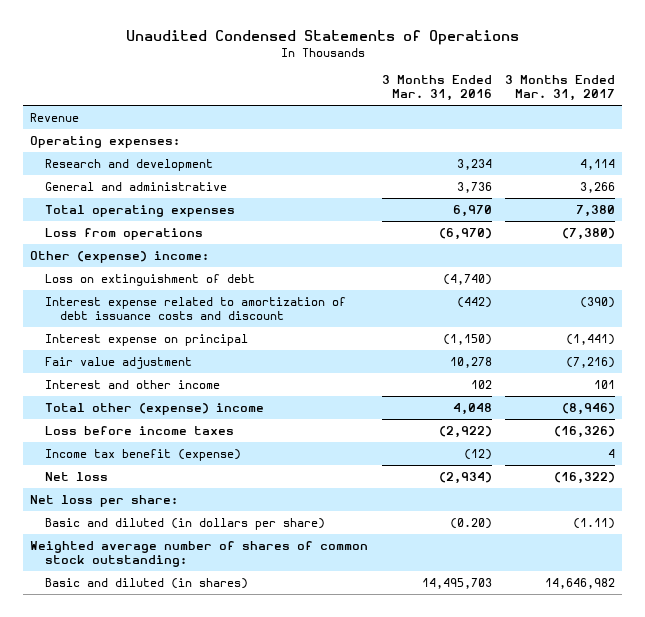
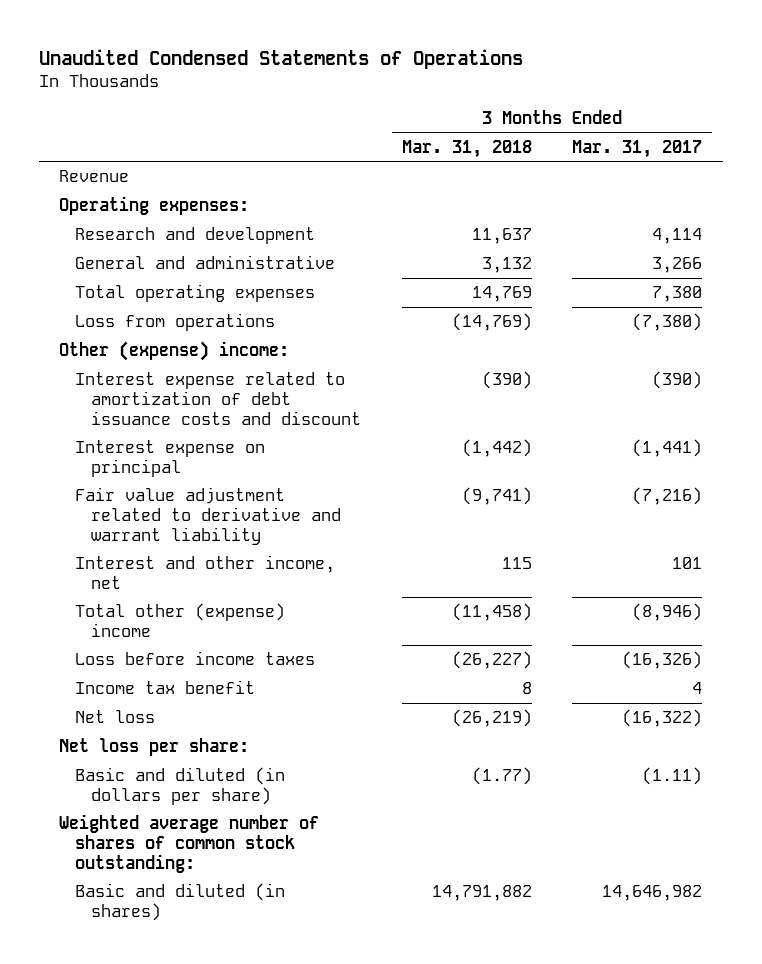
- | 3 Months Ended Mar. 31, 2016 | 3 Months Ended Mar. 31, 2017
+ | 3 Months Ended Mar. 31, 2018 | 3 Months Ended Mar. 31, 2017
- Loss on extinguishment of debt | (4,740) |
- Fair value adjustment | 10,278 | (7,216)
- Interest and other income | 102 | 101
+ Fair value adjustment related to derivative and warrant liability | (9,741) | (7,216)
+ Interest and other income, net | 115 | 101
- Income tax benefit (expense) | (12) | 4
+ Income tax benefit | 8 | 4

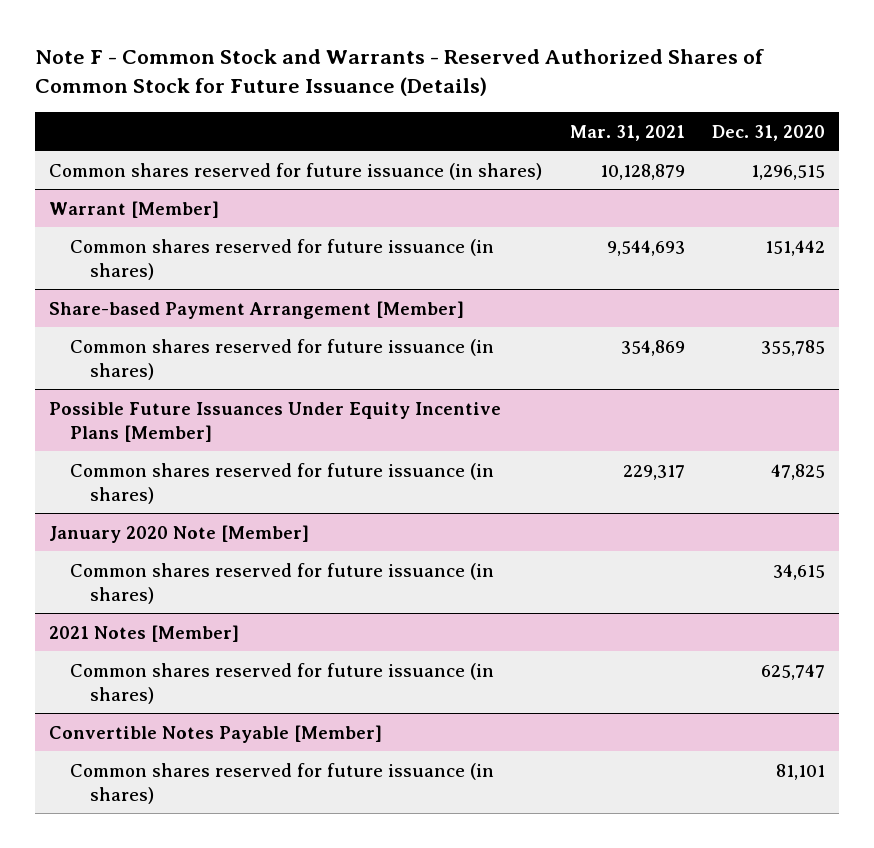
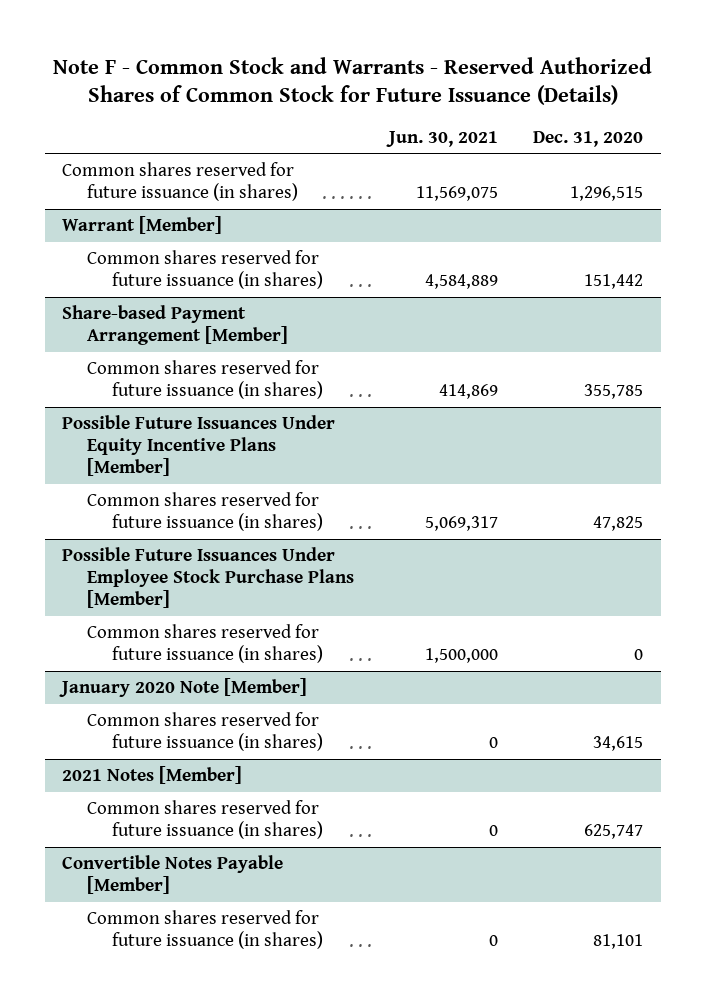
- | Mar. 31, 2021 | Dec. 31, 2020
+ | Jun. 30, 2021 | Dec. 31, 2020
+ Possible Future Issuances Under Employee Stock Purchase Plans [Member]
+ Common shares reserved for future issuance (in shares) | 1,500,000 | 0

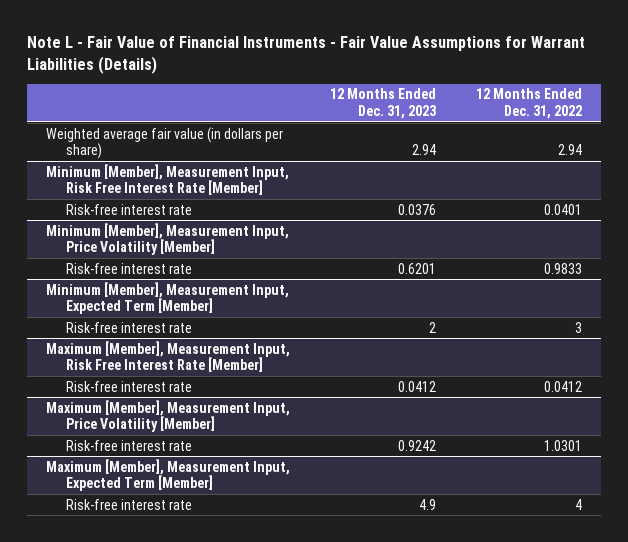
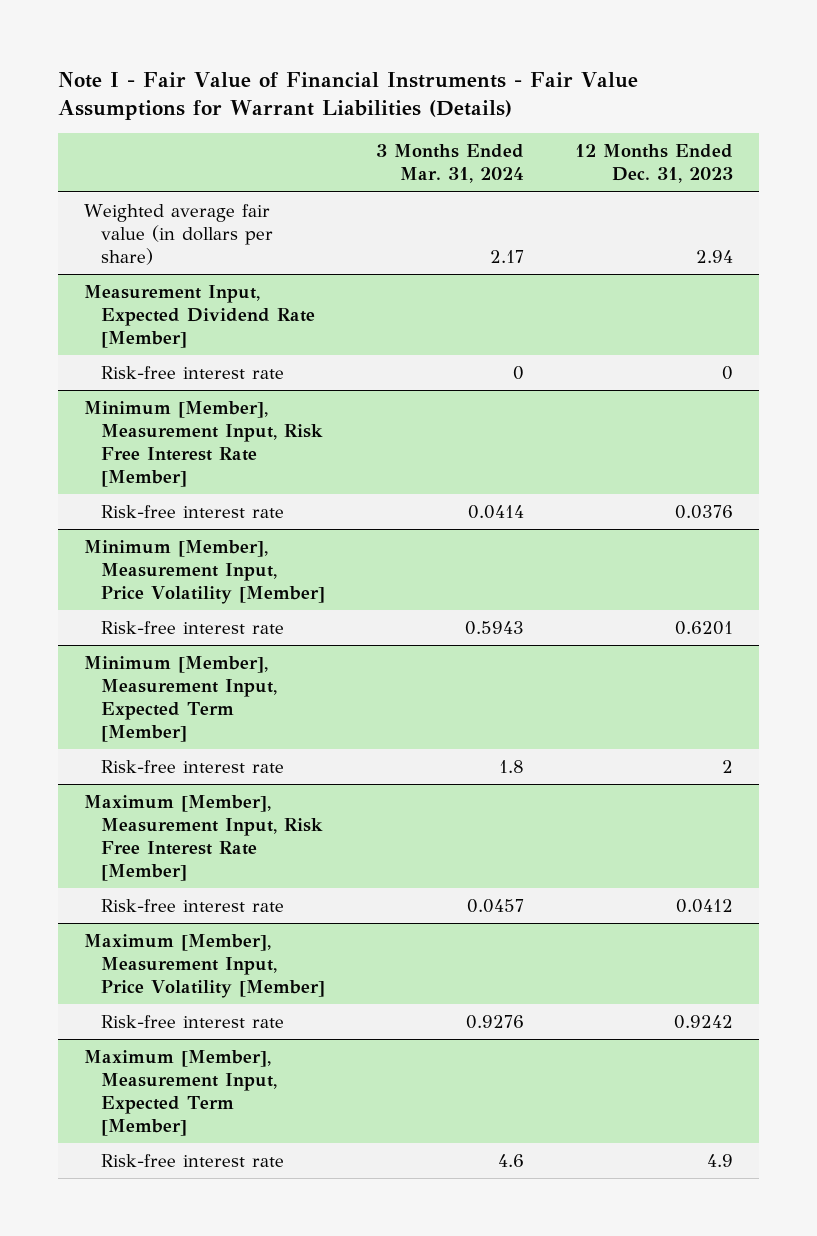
- Note L - Fair Value of Financial Instruments - Fair Value Assumptions for Warrant Liabilities (Details)
+ Note I - Fair Value of Financial Instruments - Fair Value Assumptions for Warrant Liabilities (Details)
- | 12 Months Ended Dec. 31, 2023 | 12 Months Ended Dec. 31, 2022
+ | 3 Months Ended Mar. 31, 2024 | 12 Months Ended Dec. 31, 2023
+ Measurement Input, Expected Dividend Rate [Member]
+ Risk-free interest rate | 0 | 0

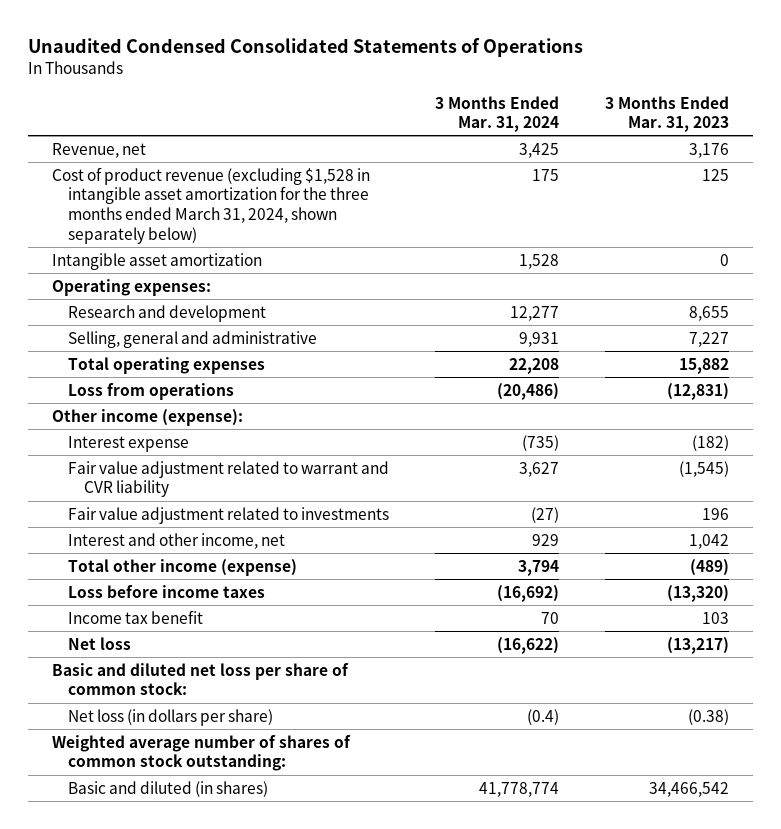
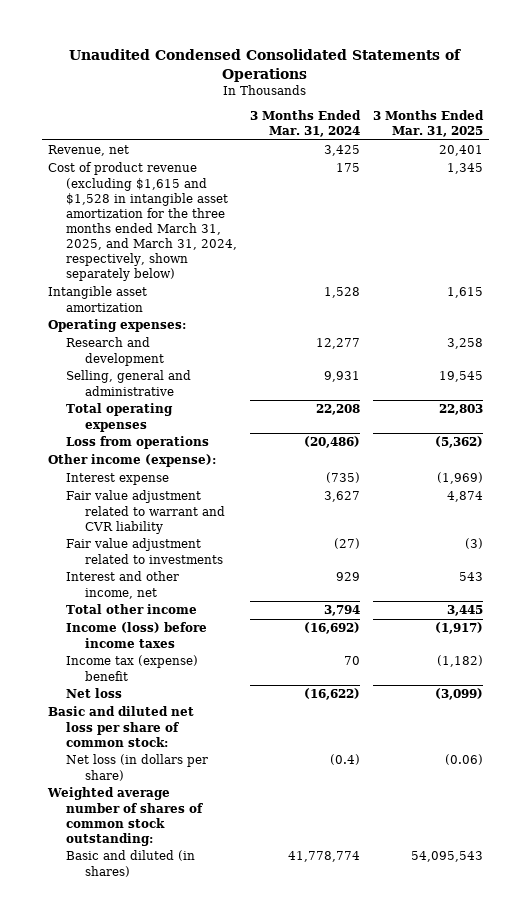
- | 3 Months Ended Mar. 31, 2024 | 3 Months Ended Mar. 31, 2023
+ | 3 Months Ended Mar. 31, 2024 | 3 Months Ended Mar. 31, 2025
- Cost of product revenue (excluding $1,528 in intangible asset amortization for the three months ended March 31, 2024, shown separately below) | 175 | 125
+ Cost of product revenue (excluding $1,615 and $1,528 in intangible asset amortization for the three months ended March 31, 2025, and March 31, 2024, respectively, shown separately below) | 175 | 1,345
- Total other income (expense) | 3,794 | (489)
- Loss before income taxes | (16,692) | (13,320)
- Income tax benefit | 70 | 103
+ Total other income | 3,794 | 3,445
+ Income (loss) before income taxes | (16,692) | (1,917)
+ Income tax (expense) benefit | 70 | (1,182)

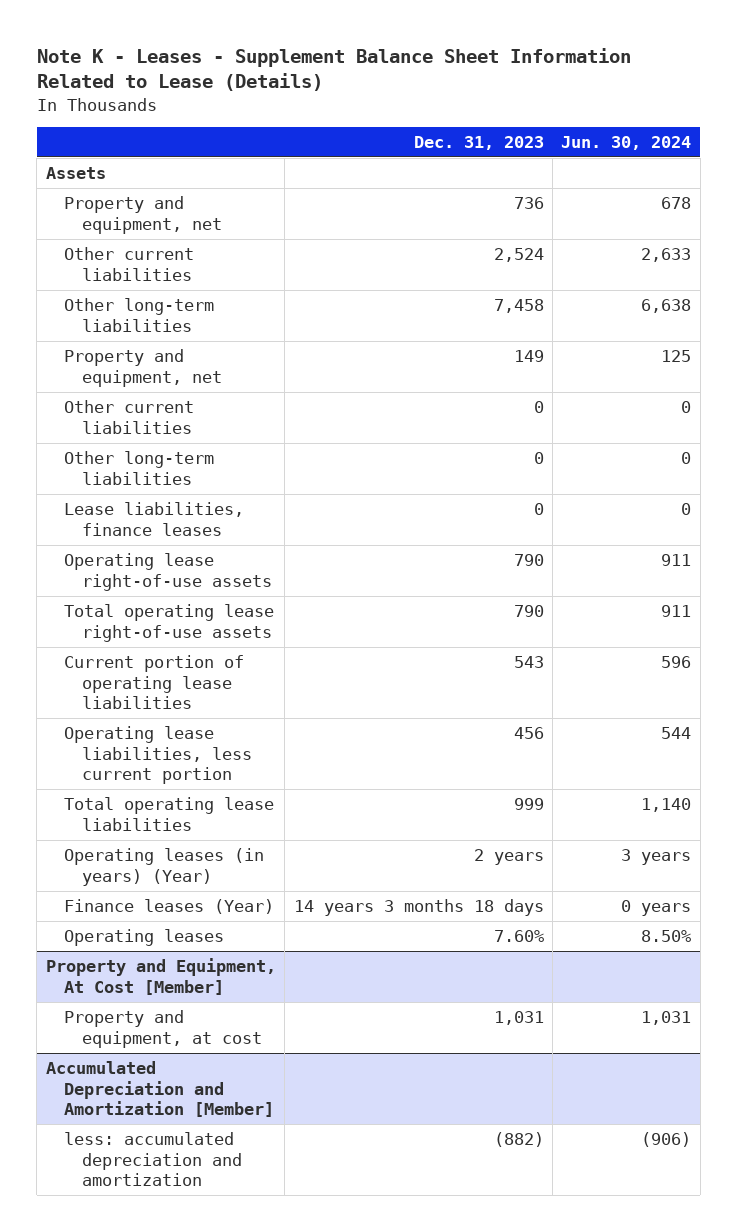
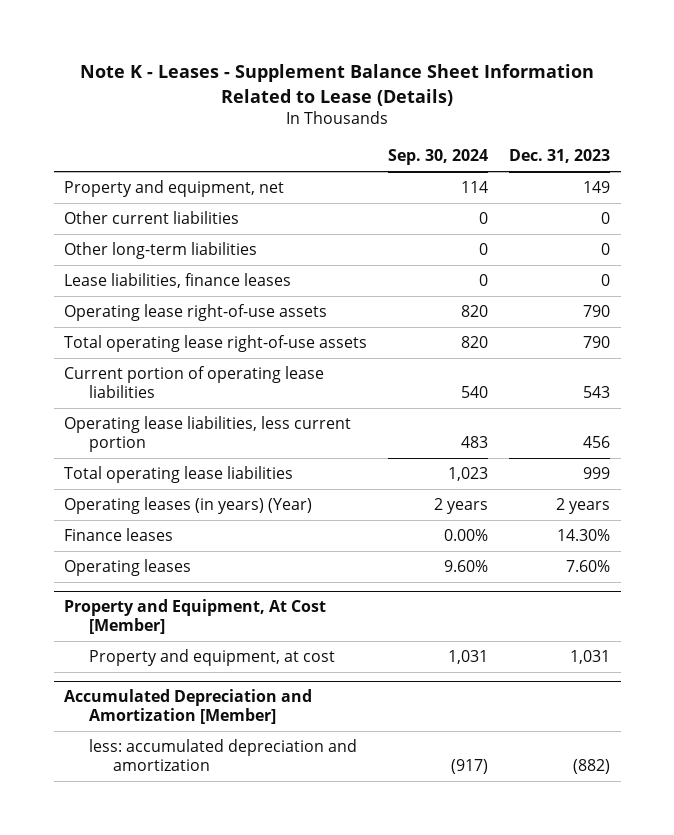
- | Dec. 31, 2023 | Jun. 30, 2024
+ | Sep. 30, 2024 | Dec. 31, 2023
- Assets
- Property and equipment, net | 736 | 678
- Other current liabilities | 2,524 | 2,633
- Other long-term liabilities | 7,458 | 6,638
- Finance leases (Year) | 14 years 3 months 18 days | 0 years
+ Finance leases | 0.00% | 14.30%

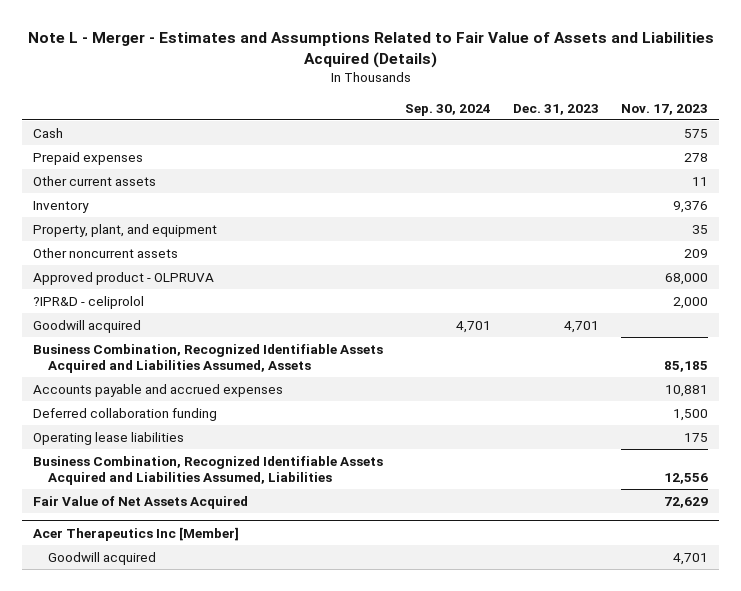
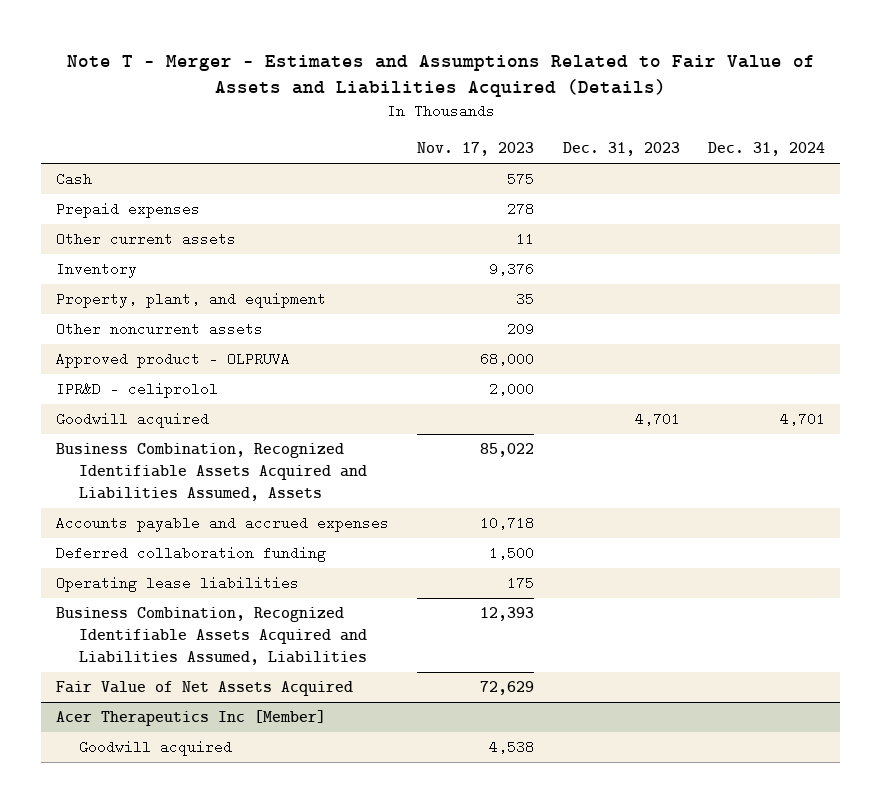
- Note L - Merger - Estimates and Assumptions Related to Fair Value of Assets and Liabilities Acquired (Details)
+ Note T - Merger - Estimates and Assumptions Related to Fair Value of Assets and Liabilities Acquired (Details)
- | Sep. 30, 2024 | Dec. 31, 2023 | Nov. 17, 2023
+ | Nov. 17, 2023 | Dec. 31, 2023 | Dec. 31, 2024
- ?IPR&D - celiprolol | | | 2,000
+ IPR&D - celiprolol | 2,000 | |
- Business Combination, Recognized Identifiable Assets Acquired and Liabilities Assumed, Assets | | | 85,185
- Accounts payable and accrued expenses | | | 10,881
+ Business Combination, Recognized Identifiable Assets Acquired and Liabilities Assumed, Assets | 85,022 | |
+ Accounts payable and accrued expenses | 10,718 | |
- Business Combination, Recognized Identifiable Assets Acquired and Liabilities Assumed, Liabilities | | | 12,556
+ Business Combination, Recognized Identifiable Assets Acquired and Liabilities Assumed, Liabilities | 12,393 | |
@ Acer Therapeutics Inc [Member]
- Goodwill acquired | | | 4,701
+ Goodwill acquired | 4,538 | |

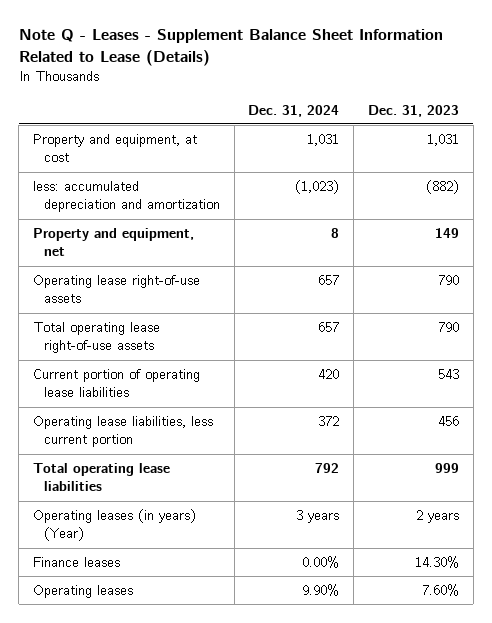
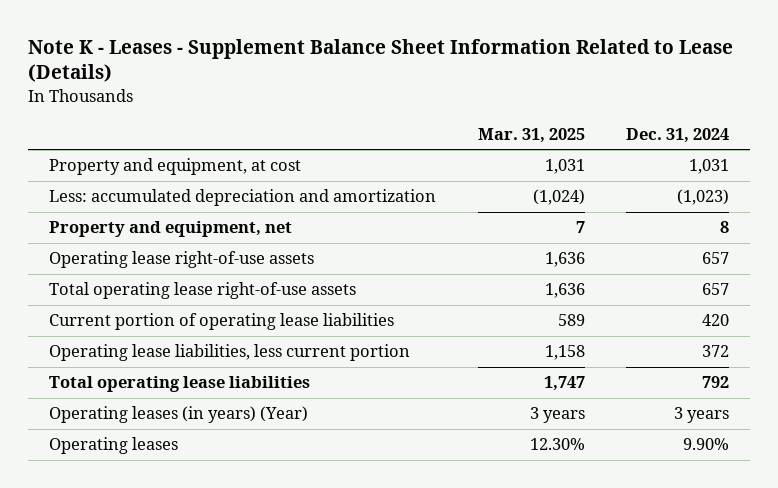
- Note Q - Leases - Supplement Balance Sheet Information Related to Lease (Details)
+ Note K - Leases - Supplement Balance Sheet Information Related to Lease (Details)
- | Dec. 31, 2024 | Dec. 31, 2023
+ | Mar. 31, 2025 | Dec. 31, 2024
- less: accumulated depreciation and amortization | (1,023) | (882)
+ Less: accumulated depreciation and amortization | (1,024) | (1,023)
- Finance leases | 0.00% | 14.30%

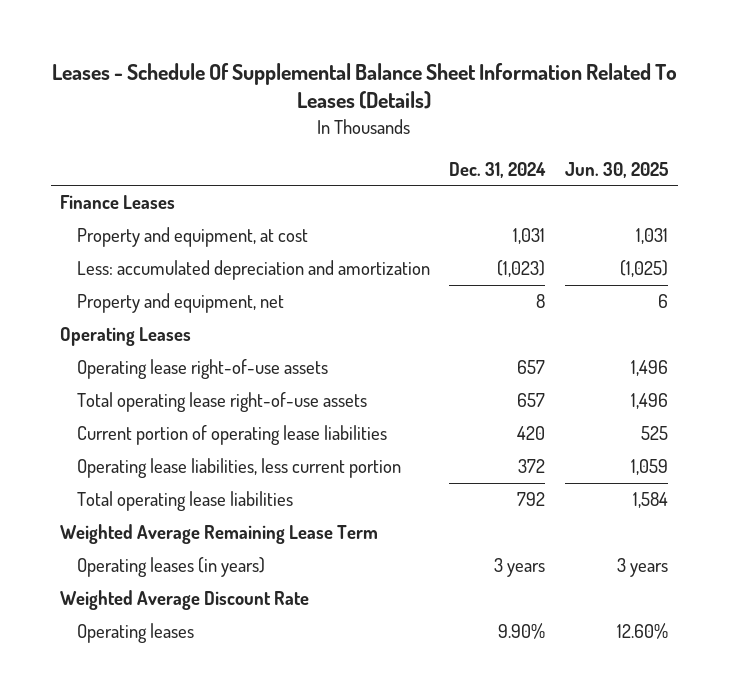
- Note K - Leases - Supplement Balance Sheet Information Related to Lease (Details)
+ Leases - Schedule Of Supplemental Balance Sheet Information Related To Leases (Details)
- | Mar. 31, 2025 | Dec. 31, 2024
+ | Dec. 31, 2024 | Jun. 30, 2025
+ Finance Leases
+ Operating Leases
- Operating leases (in years) (Year) | 3 years | 3 years
+ Weighted Average Remaining Lease Term
+ Operating leases (in years) | 3 years | 3 years
+ Weighted Average Discount Rate

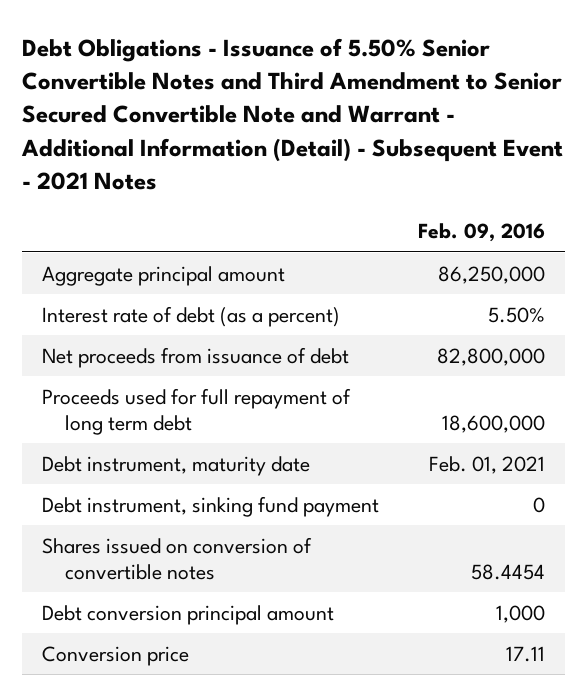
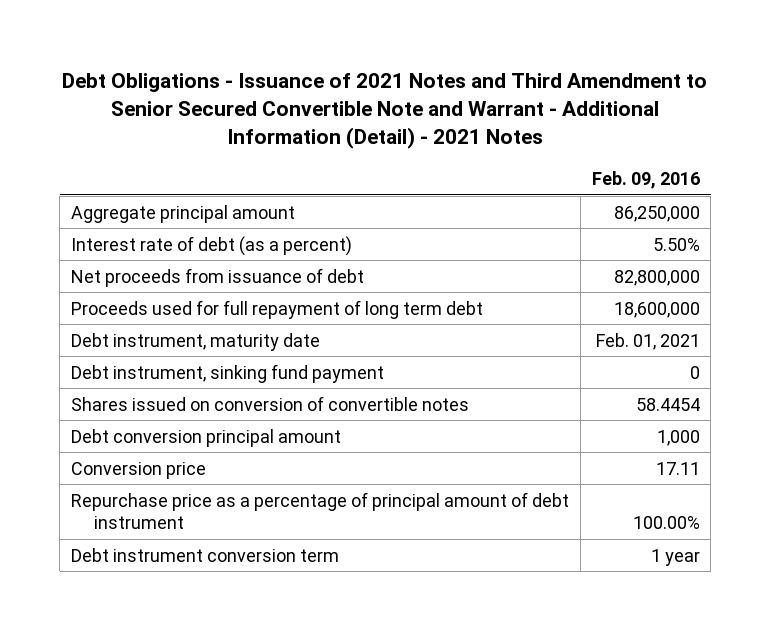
- Debt Obligations - Issuance of 5.50% Senior Convertible Notes and Third Amendment to Senior Secured Convertible Note and Warrant - Additional Information (Detail) - Subsequent Event - 2021 Notes
+ Debt Obligations - Issuance of 2021 Notes and Third Amendment to Senior Secured Convertible Note and Warrant - Additional Information (Detail) - 2021 Notes
+ Repurchase price as a percentage of principal amount of debt instrument | 100.00%
+ Debt instrument conversion term | 1 year

